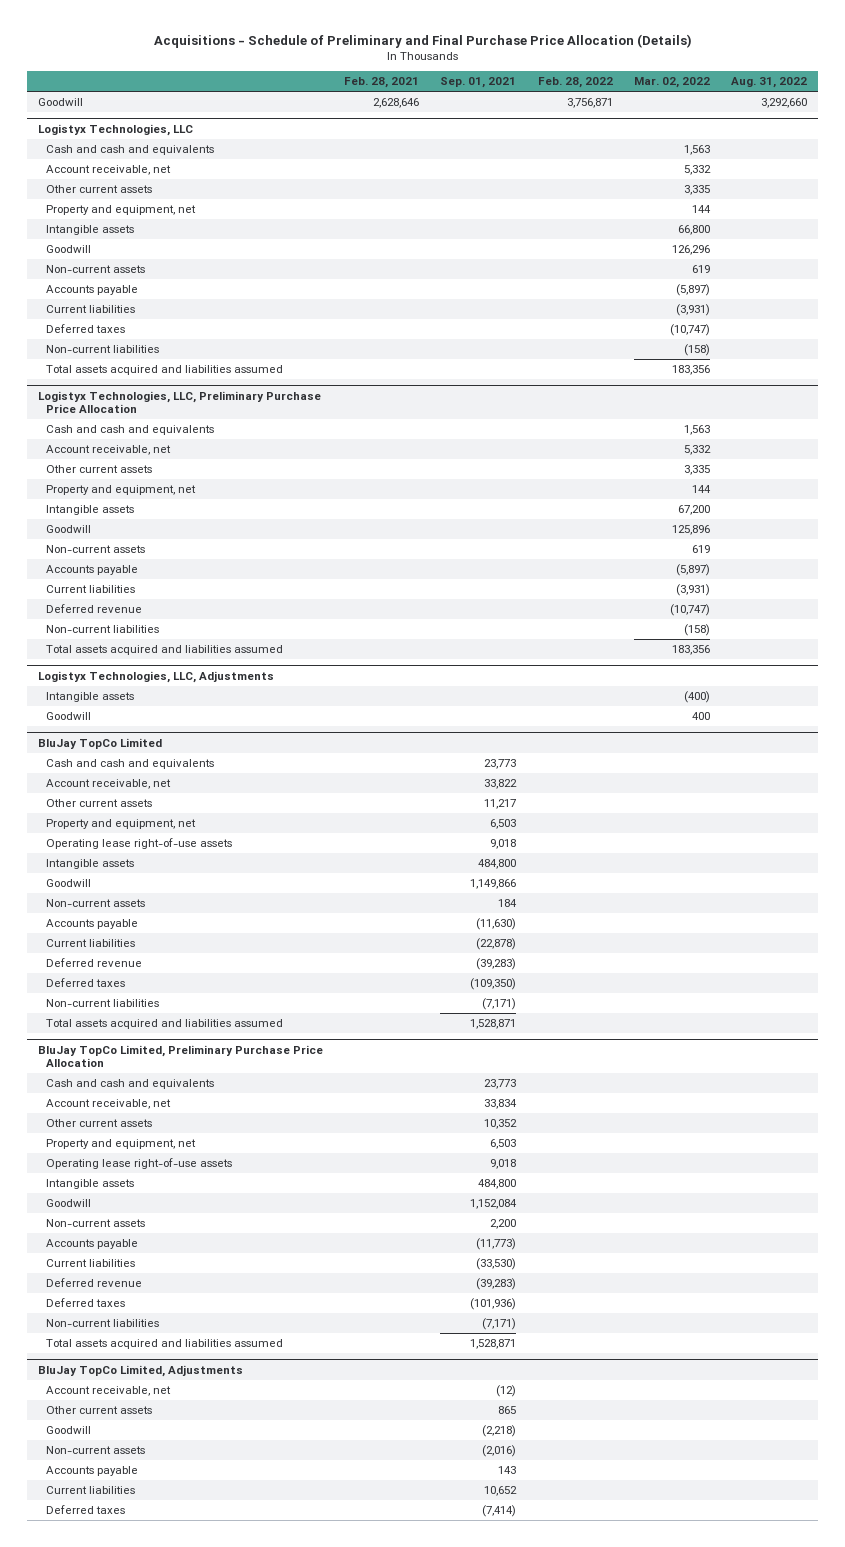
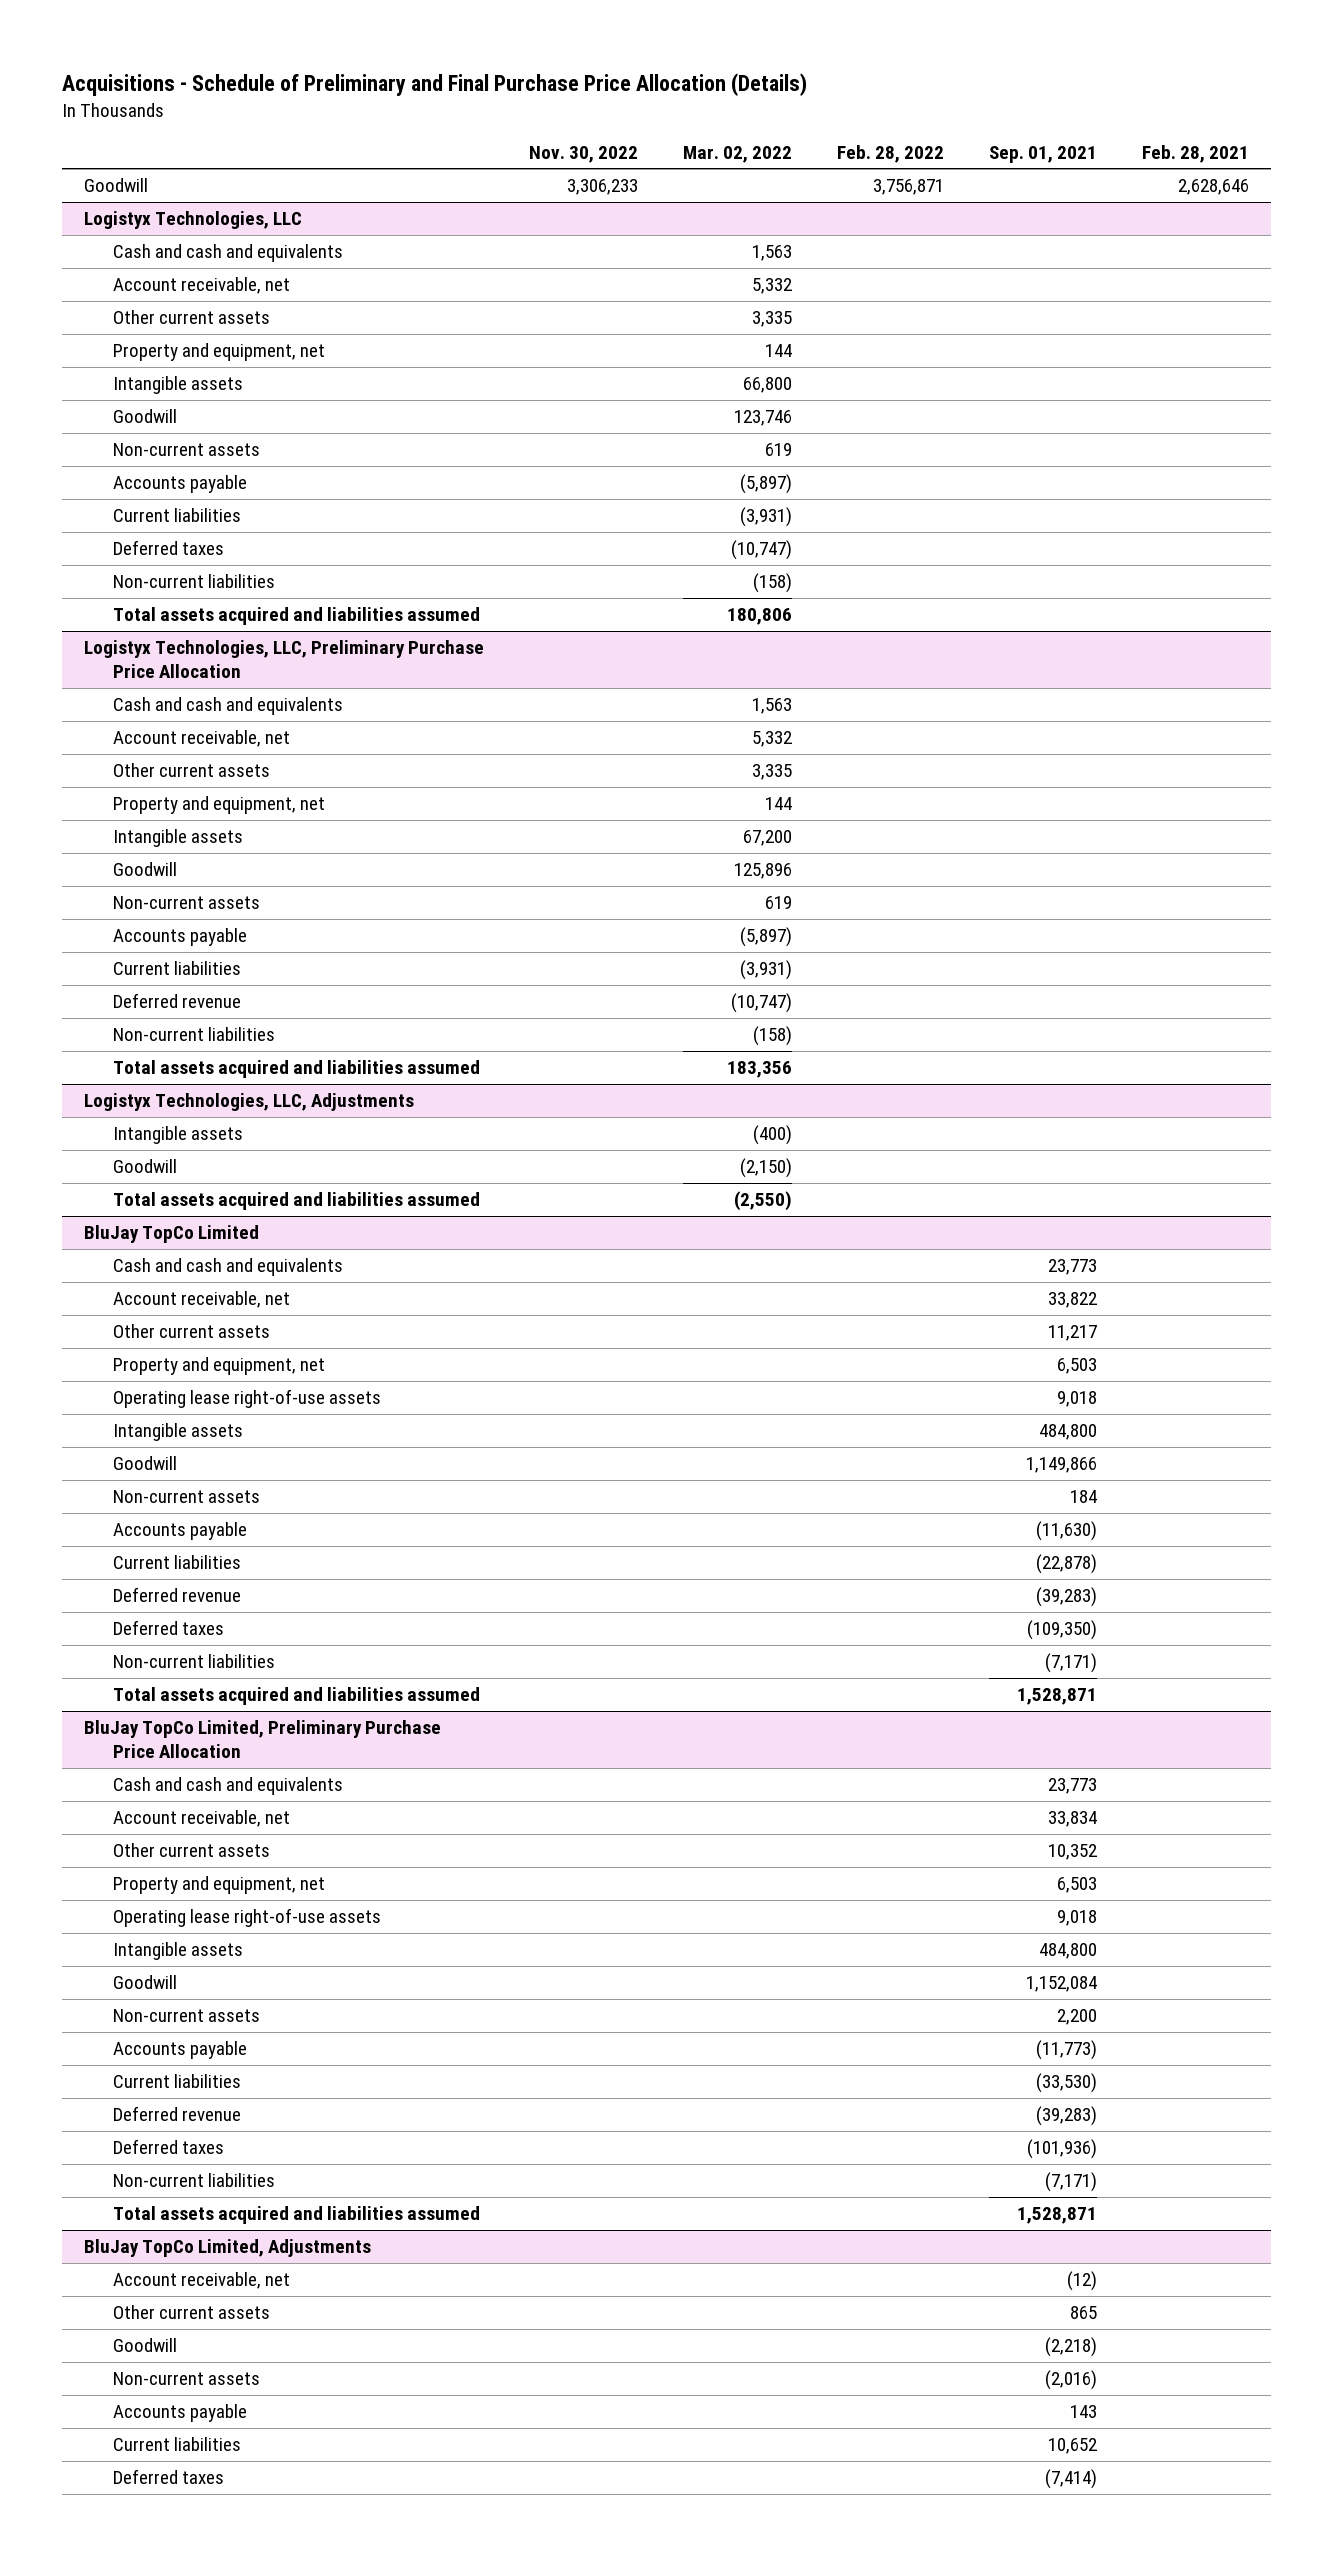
- | Feb. 28, 2021 | Sep. 01, 2021 | Feb. 28, 2022 | Mar. 02, 2022 | Aug. 31, 2022
+ | Nov. 30, 2022 | Mar. 02, 2022 | Feb. 28, 2022 | Sep. 01, 2021 | Feb. 28, 2021
@ Logistyx Technologies, LLC
- Goodwill | | | | 126,296 |
+ Goodwill | | 123,746 | | |
- Total assets acquired and liabilities assumed | | | | 183,356 |
+ Total assets acquired and liabilities assumed | | 180,806 | | |
@ Logistyx Technologies, LLC, Adjustments
- Goodwill | | | | 400 |
+ Goodwill | | (2,150) | | |
+ Total assets acquired and liabilities assumed | | (2,550) | | |

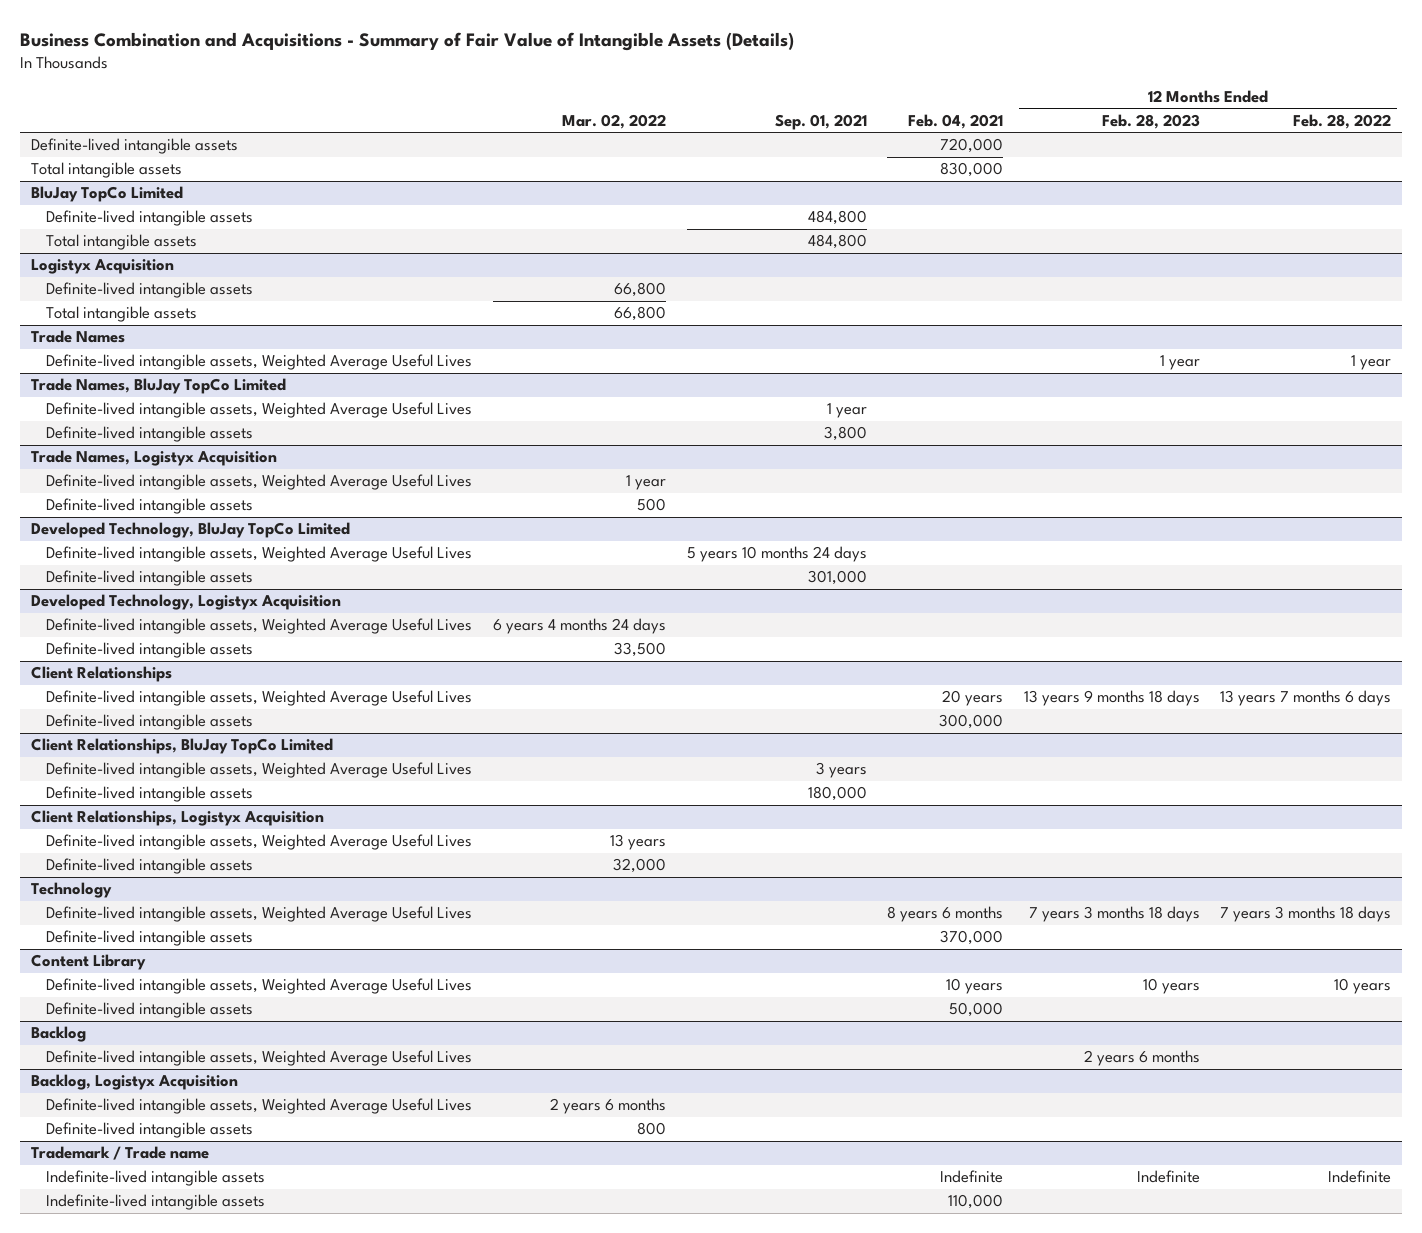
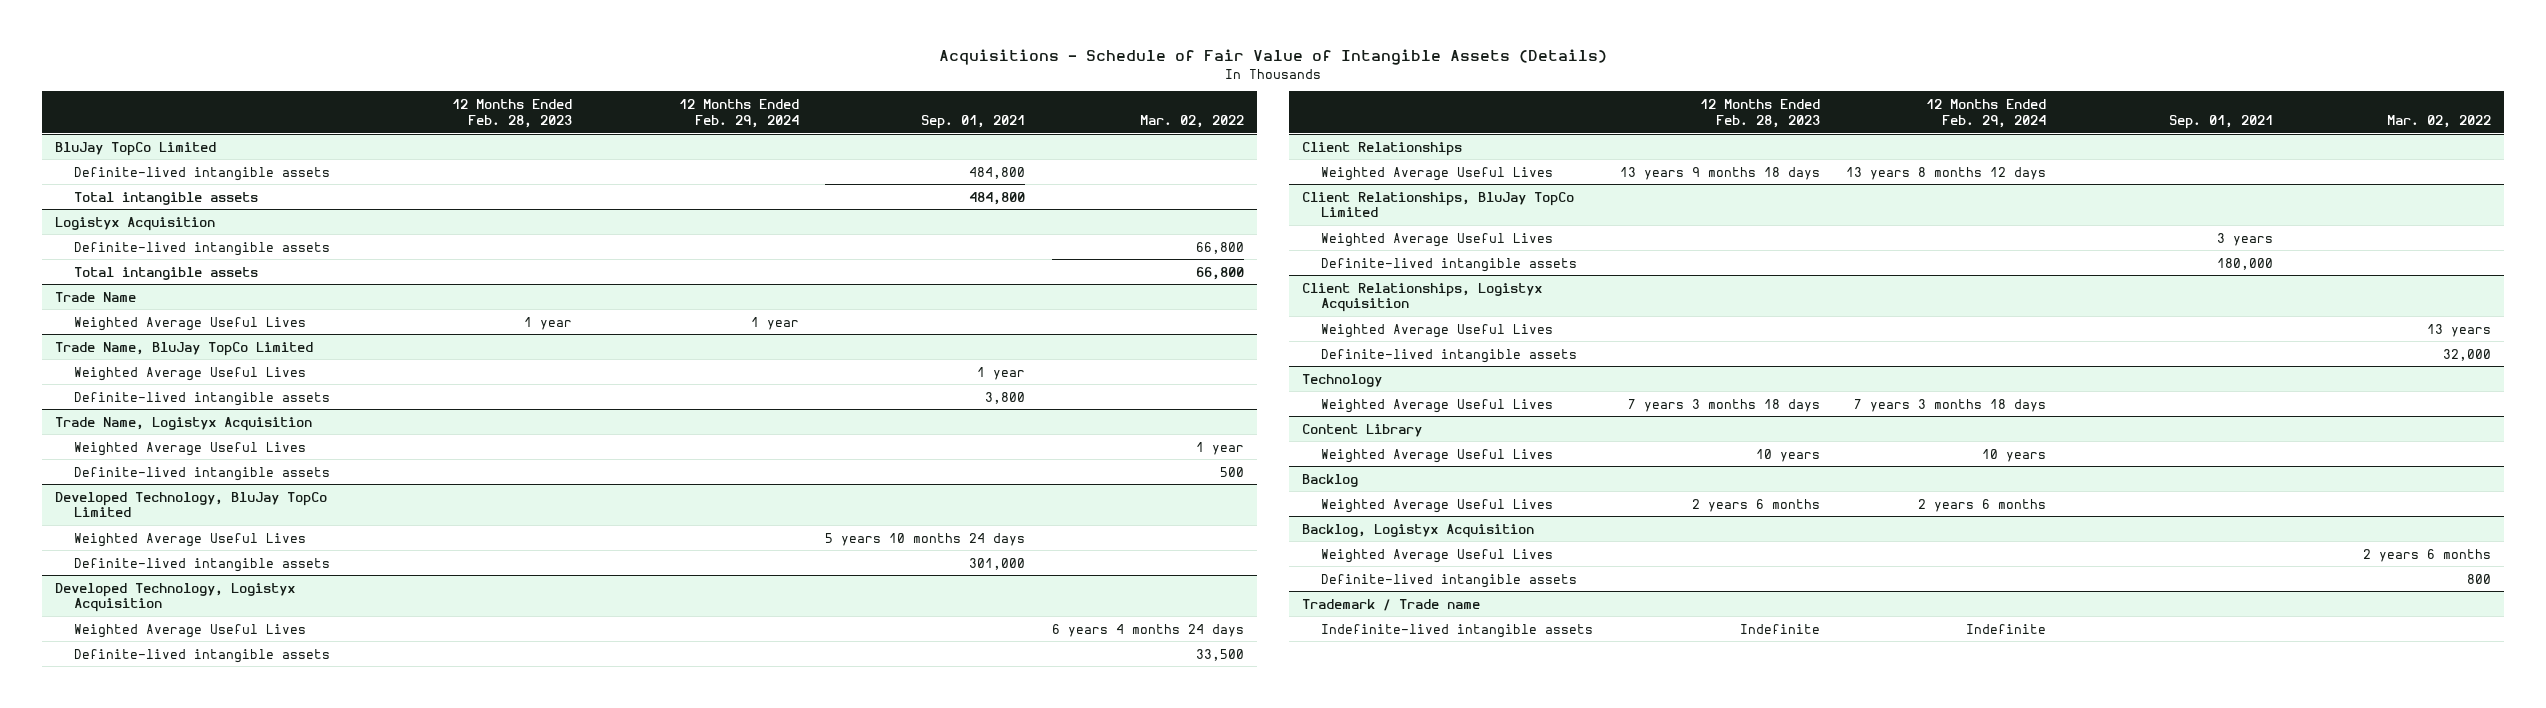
- Business Combination and Acquisitions - Summary of Fair Value of Intangible Assets (Details)
+ Acquisitions - Schedule of Fair Value of Intangible Assets (Details)
- | Mar. 02, 2022 | Sep. 01, 2021 | Feb. 04, 2021 | 12 Months Ended Feb. 28, 2023 | 12 Months Ended Feb. 28, 2022
+ | 12 Months Ended Feb. 28, 2023 | 12 Months Ended Feb. 29, 2024 | Sep. 01, 2021 | Mar. 02, 2022
- Definite-lived intangible assets | | | 720,000 | |
- Total intangible assets | | | 830,000 | |
- Trade Names
- Definite-lived intangible assets, Weighted Average Useful Lives | | | | 1 year | 1 year
- Trade Names, BluJay TopCo Limited
- Definite-lived intangible assets, Weighted Average Useful Lives | | 1 year | | |
+ Trade Name
+ Weighted Average Useful Lives | 1 year | 1 year | |
+ Trade Name, BluJay TopCo Limited
+ Weighted Average Useful Lives | | | 1 year |
- Trade Names, Logistyx Acquisition
- Definite-lived intangible assets, Weighted Average Useful Lives | 1 year | | | |
+ Trade Name, Logistyx Acquisition
+ Weighted Average Useful Lives | | | | 1 year
@ Developed Technology, BluJay TopCo Limited
- Definite-lived intangible assets, Weighted Average Useful Lives | | 5 years 10 months 24 days | | |
+ Weighted Average Useful Lives | | | 5 years 10 months 24 days |
@ Developed Technology, Logistyx Acquisition
- Definite-lived intangible assets, Weighted Average Useful Lives | 6 years 4 months 24 days | | | |
+ Weighted Average Useful Lives | | | | 6 years 4 months 24 days
@ Client Relationships
- Definite-lived intangible assets, Weighted Average Useful Lives | | | 20 years | 13 years 9 months 18 days | 13 years 7 months 6 days
- Definite-lived intangible assets | | | 300,000 | |
+ Weighted Average Useful Lives | 13 years 9 months 18 days | 13 years 8 months 12 days | |
@ Client Relationships, BluJay TopCo Limited
- Definite-lived intangible assets, Weighted Average Useful Lives | | 3 years | | |
+ Weighted Average Useful Lives | | | 3 years |
@ Client Relationships, Logistyx Acquisition
- Definite-lived intangible assets, Weighted Average Useful Lives | 13 years | | | |
+ Weighted Average Useful Lives | | | | 13 years
@ Technology
- Definite-lived intangible assets, Weighted Average Useful Lives | | | 8 years 6 months | 7 years 3 months 18 days | 7 years 3 months 18 days
- Definite-lived intangible assets | | | 370,000 | |
+ Weighted Average Useful Lives | 7 years 3 months 18 days | 7 years 3 months 18 days | |
@ Content Library
- Definite-lived intangible assets, Weighted Average Useful Lives | | | 10 years | 10 years | 10 years
- Definite-lived intangible assets | | | 50,000 | |
+ Weighted Average Useful Lives | 10 years | 10 years | |
@ Backlog
- Definite-lived intangible assets, Weighted Average Useful Lives | | | | 2 years 6 months |
+ Weighted Average Useful Lives | 2 years 6 months | 2 years 6 months | |
@ Backlog, Logistyx Acquisition
- Definite-lived intangible assets, Weighted Average Useful Lives | 2 years 6 months | | | |
+ Weighted Average Useful Lives | | | | 2 years 6 months
@ Trademark / Trade name
- Indefinite-lived intangible assets | | | 110,000 | |

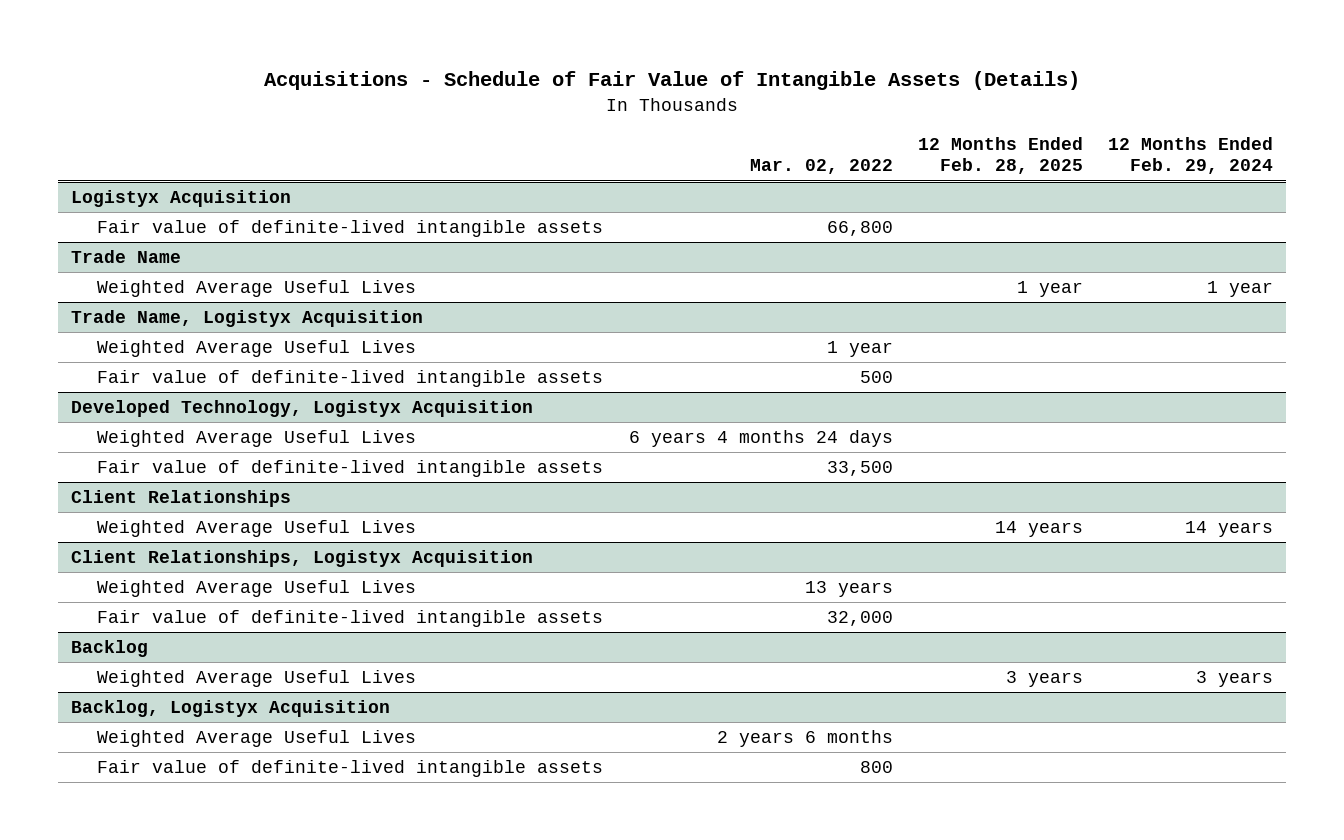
- | 12 Months Ended Feb. 28, 2023 | 12 Months Ended Feb. 29, 2024 | Sep. 01, 2021 | Mar. 02, 2022
+ | Mar. 02, 2022 | 12 Months Ended Feb. 28, 2025 | 12 Months Ended Feb. 29, 2024
- BluJay TopCo Limited
- Definite-lived intangible assets | | | 484,800 |
- Total intangible assets | | | 484,800 |
@ Logistyx Acquisition
- Definite-lived intangible assets | | | | 66,800
- Total intangible assets | | | | 66,800
+ Fair value of definite-lived intangible assets | 66,800 | |
- Trade Name, BluJay TopCo Limited
- Weighted Average Useful Lives | | | 1 year |
- Definite-lived intangible assets | | | 3,800 |
@ Trade Name, Logistyx Acquisition
- Definite-lived intangible assets | | | | 500
- Developed Technology, BluJay TopCo Limited
- Weighted Average Useful Lives | | | 5 years 10 months 24 days |
- Definite-lived intangible assets | | | 301,000 |
@ Trade Name, Logistyx Acquisition
+ Fair value of definite-lived intangible assets | 500 | |
@ Developed Technology, Logistyx Acquisition
- Definite-lived intangible assets | | | | 33,500
+ Fair value of definite-lived intangible assets | 33,500 | |
@ Client Relationships
- Weighted Average Useful Lives | 13 years 9 months 18 days | 13 years 8 months 12 days | |
- Client Relationships, BluJay TopCo Limited
- Weighted Average Useful Lives | | | 3 years |
- Definite-lived intangible assets | | | 180,000 |
@ Client Relationships
+ Weighted Average Useful Lives | | 14 years | 14 years
@ Client Relationships, Logistyx Acquisition
- Definite-lived intangible assets | | | | 32,000
- Technology
- Weighted Average Useful Lives | 7 years 3 months 18 days | 7 years 3 months 18 days | |
- Content Library
- Weighted Average Useful Lives | 10 years | 10 years | |
@ Client Relationships, Logistyx Acquisition
+ Fair value of definite-lived intangible assets | 32,000 | |
@ Backlog
- Weighted Average Useful Lives | 2 years 6 months | 2 years 6 months | |
+ Weighted Average Useful Lives | | 3 years | 3 years
@ Backlog, Logistyx Acquisition
- Definite-lived intangible assets | | | | 800
- Trademark / Trade name
- Indefinite-lived intangible assets | Indefinite | Indefinite | |
@ Backlog, Logistyx Acquisition
+ Fair value of definite-lived intangible assets | 800 | |

